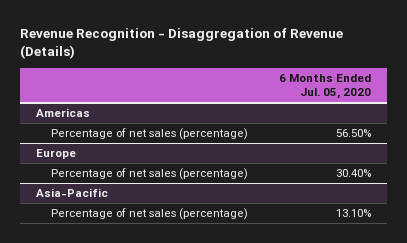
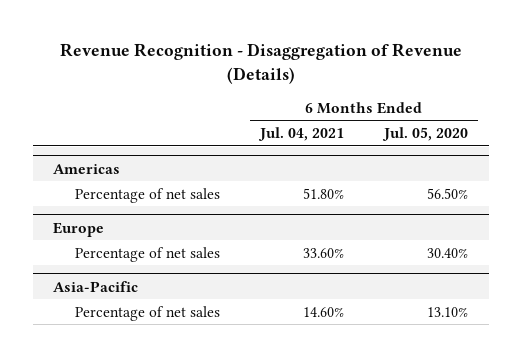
- | 6 Months Ended Jul. 05, 2020
+ | 6 Months Ended Jul. 04, 2021 | 6 Months Ended Jul. 05, 2020
@ Americas
- Percentage of net sales (percentage) | 56.50%
+ Percentage of net sales | 51.80% | 56.50%
@ Europe
- Percentage of net sales (percentage) | 30.40%
+ Percentage of net sales | 33.60% | 30.40%
@ Asia-Pacific
- Percentage of net sales (percentage) | 13.10%
+ Percentage of net sales | 14.60% | 13.10%

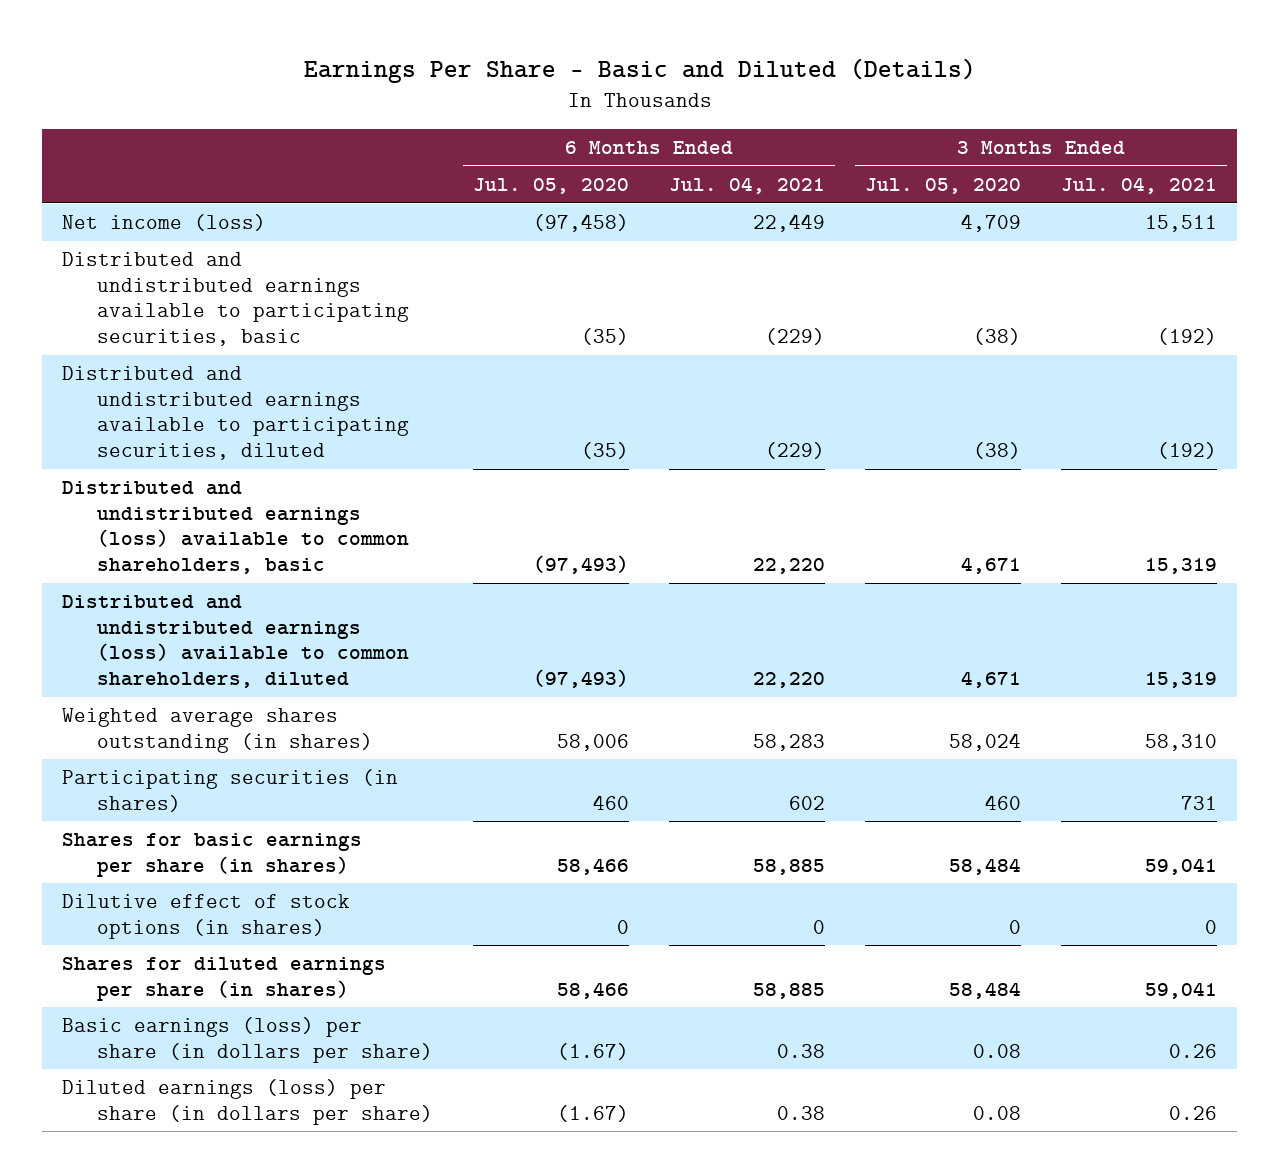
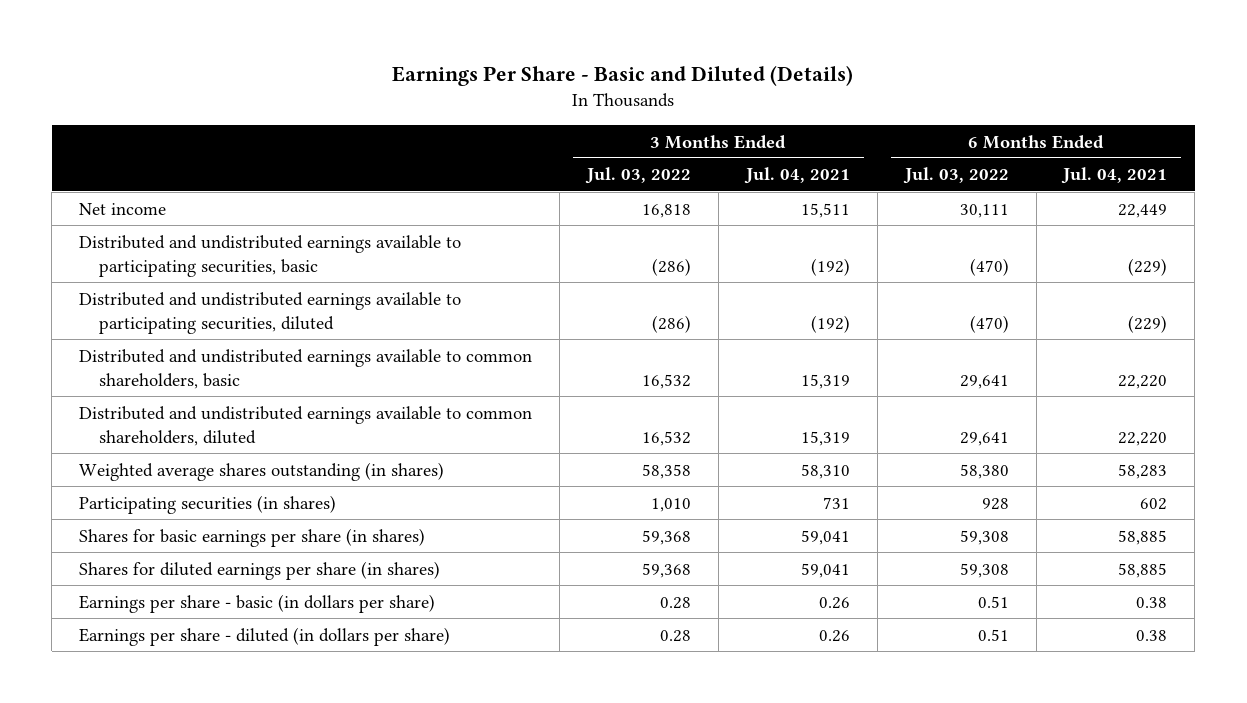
- | 6 Months Ended Jul. 05, 2020 | 6 Months Ended Jul. 04, 2021 | 3 Months Ended Jul. 05, 2020 | 3 Months Ended Jul. 04, 2021
+ | 3 Months Ended Jul. 03, 2022 | 3 Months Ended Jul. 04, 2021 | 6 Months Ended Jul. 03, 2022 | 6 Months Ended Jul. 04, 2021
- Net income (loss) | (97,458) | 22,449 | 4,709 | 15,511
+ Net income | 16,818 | 15,511 | 30,111 | 22,449
- Distributed and undistributed earnings (loss) available to common shareholders, basic | (97,493) | 22,220 | 4,671 | 15,319
- Distributed and undistributed earnings (loss) available to common shareholders, diluted | (97,493) | 22,220 | 4,671 | 15,319
+ Distributed and undistributed earnings available to common shareholders, basic | 16,532 | 15,319 | 29,641 | 22,220
+ Distributed and undistributed earnings available to common shareholders, diluted | 16,532 | 15,319 | 29,641 | 22,220
- Dilutive effect of stock options (in shares) | 0 | 0 | 0 | 0
- Basic earnings (loss) per share (in dollars per share) | (1.67) | 0.38 | 0.08 | 0.26
- Diluted earnings (loss) per share (in dollars per share) | (1.67) | 0.38 | 0.08 | 0.26
+ Earnings per share - basic (in dollars per share) | 0.28 | 0.26 | 0.51 | 0.38
+ Earnings per share - diluted (in dollars per share) | 0.28 | 0.26 | 0.51 | 0.38

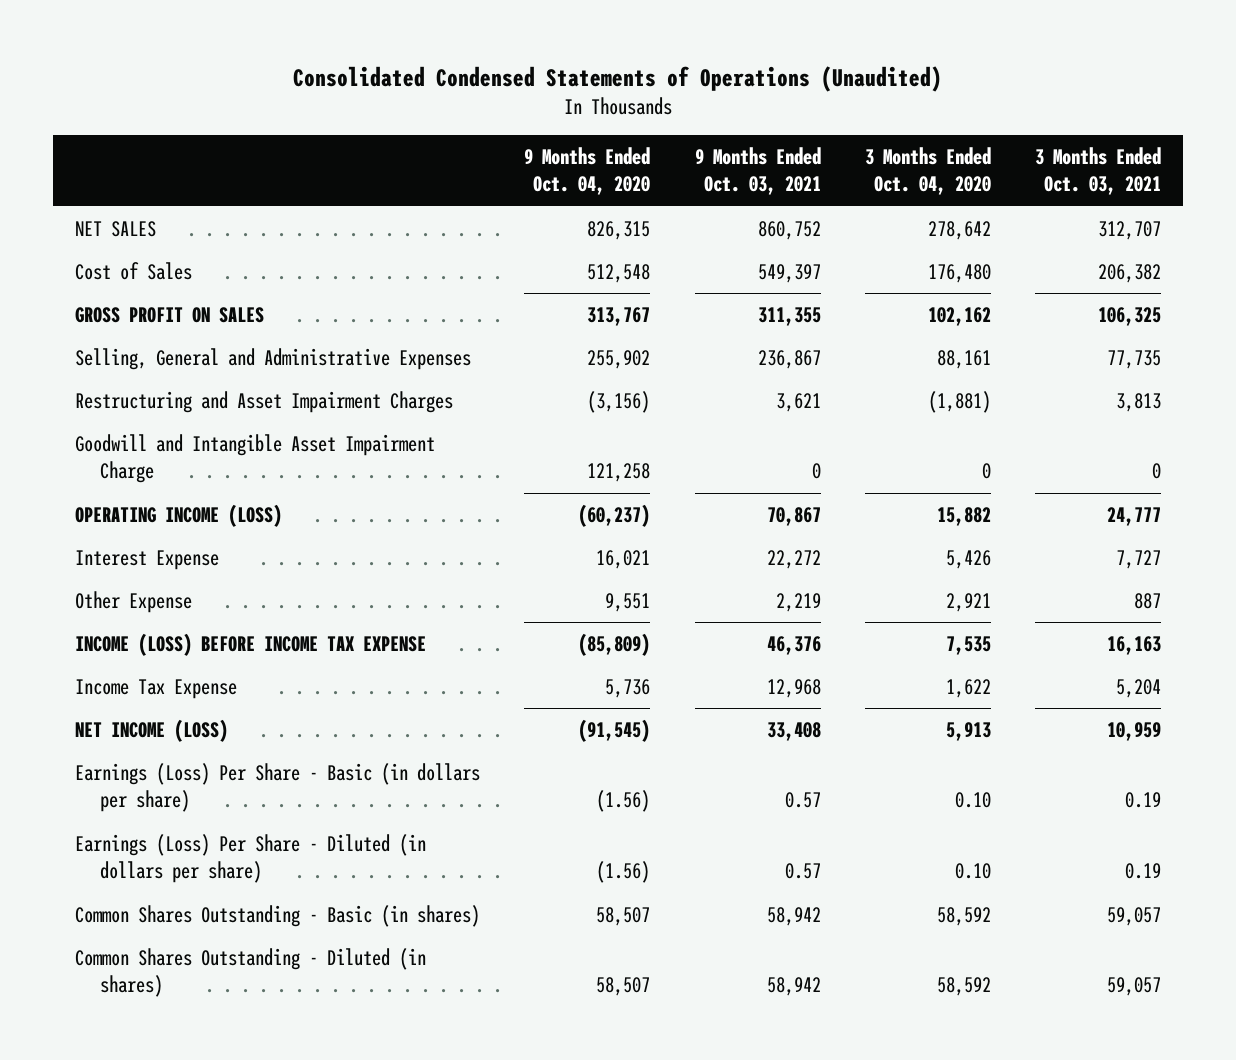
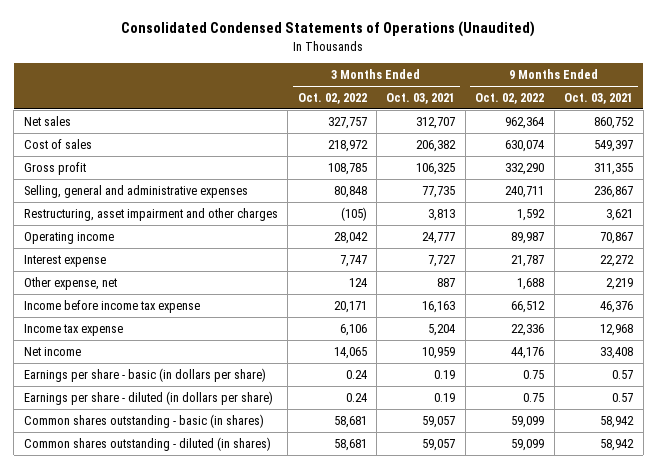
- | 9 Months Ended Oct. 04, 2020 | 9 Months Ended Oct. 03, 2021 | 3 Months Ended Oct. 04, 2020 | 3 Months Ended Oct. 03, 2021
+ | 3 Months Ended Oct. 02, 2022 | 3 Months Ended Oct. 03, 2021 | 9 Months Ended Oct. 02, 2022 | 9 Months Ended Oct. 03, 2021
- NET SALES | 826,315 | 860,752 | 278,642 | 312,707
- Cost of Sales | 512,548 | 549,397 | 176,480 | 206,382
- GROSS PROFIT ON SALES | 313,767 | 311,355 | 102,162 | 106,325
- Selling, General and Administrative Expenses | 255,902 | 236,867 | 88,161 | 77,735
- Restructuring and Asset Impairment Charges | (3,156) | 3,621 | (1,881) | 3,813
- Goodwill and Intangible Asset Impairment Charge | 121,258 | 0 | 0 | 0
- OPERATING INCOME (LOSS) | (60,237) | 70,867 | 15,882 | 24,777
- Interest Expense | 16,021 | 22,272 | 5,426 | 7,727
- Other Expense | 9,551 | 2,219 | 2,921 | 887
- INCOME (LOSS) BEFORE INCOME TAX EXPENSE | (85,809) | 46,376 | 7,535 | 16,163
- Income Tax Expense | 5,736 | 12,968 | 1,622 | 5,204
- NET INCOME (LOSS) | (91,545) | 33,408 | 5,913 | 10,959
- Earnings (Loss) Per Share - Basic (in dollars per share) | (1.56) | 0.57 | 0.10 | 0.19
- Earnings (Loss) Per Share - Diluted (in dollars per share) | (1.56) | 0.57 | 0.10 | 0.19
- Common Shares Outstanding - Basic (in shares) | 58,507 | 58,942 | 58,592 | 59,057
- Common Shares Outstanding - Diluted (in shares) | 58,507 | 58,942 | 58,592 | 59,057
+ Net sales | 327,757 | 312,707 | 962,364 | 860,752
+ Cost of sales | 218,972 | 206,382 | 630,074 | 549,397
+ Gross profit | 108,785 | 106,325 | 332,290 | 311,355
+ Selling, general and administrative expenses | 80,848 | 77,735 | 240,711 | 236,867
+ Restructuring, asset impairment and other charges | (105) | 3,813 | 1,592 | 3,621
+ Operating income | 28,042 | 24,777 | 89,987 | 70,867
+ Interest expense | 7,747 | 7,727 | 21,787 | 22,272
+ Other expense, net | 124 | 887 | 1,688 | 2,219
+ Income before income tax expense | 20,171 | 16,163 | 66,512 | 46,376
+ Income tax expense | 6,106 | 5,204 | 22,336 | 12,968
+ Net income | 14,065 | 10,959 | 44,176 | 33,408
+ Earnings per share - basic (in dollars per share) | 0.24 | 0.19 | 0.75 | 0.57
+ Earnings per share - diluted (in dollars per share) | 0.24 | 0.19 | 0.75 | 0.57
+ Common shares outstanding - basic (in shares) | 58,681 | 59,057 | 59,099 | 58,942
+ Common shares outstanding - diluted (in shares) | 58,681 | 59,057 | 59,099 | 58,942

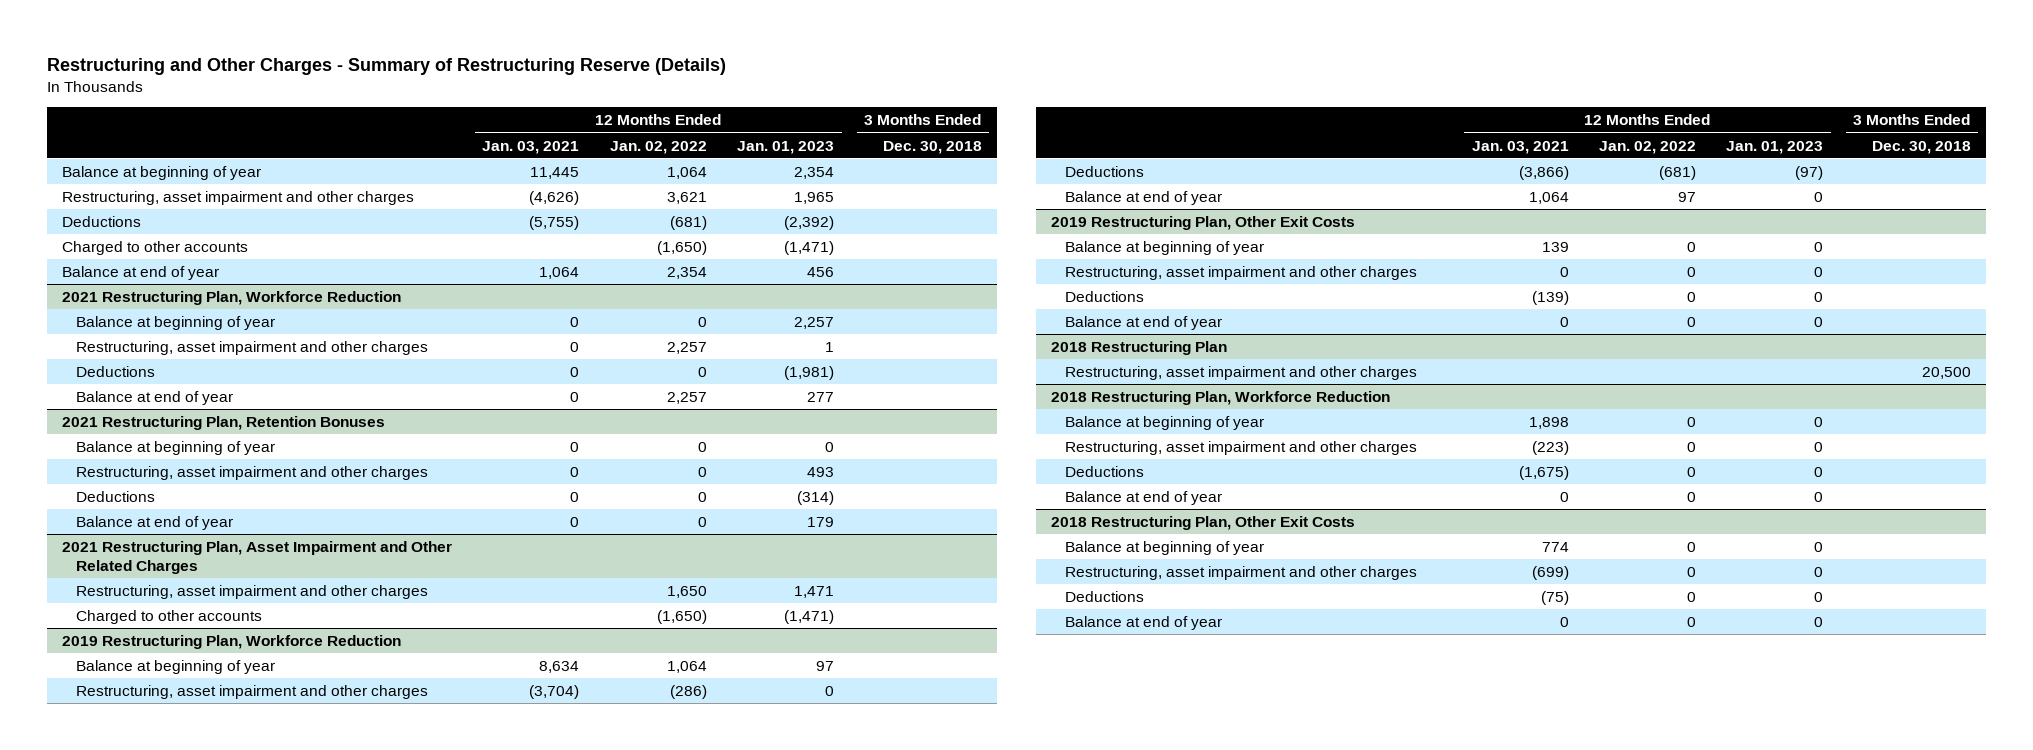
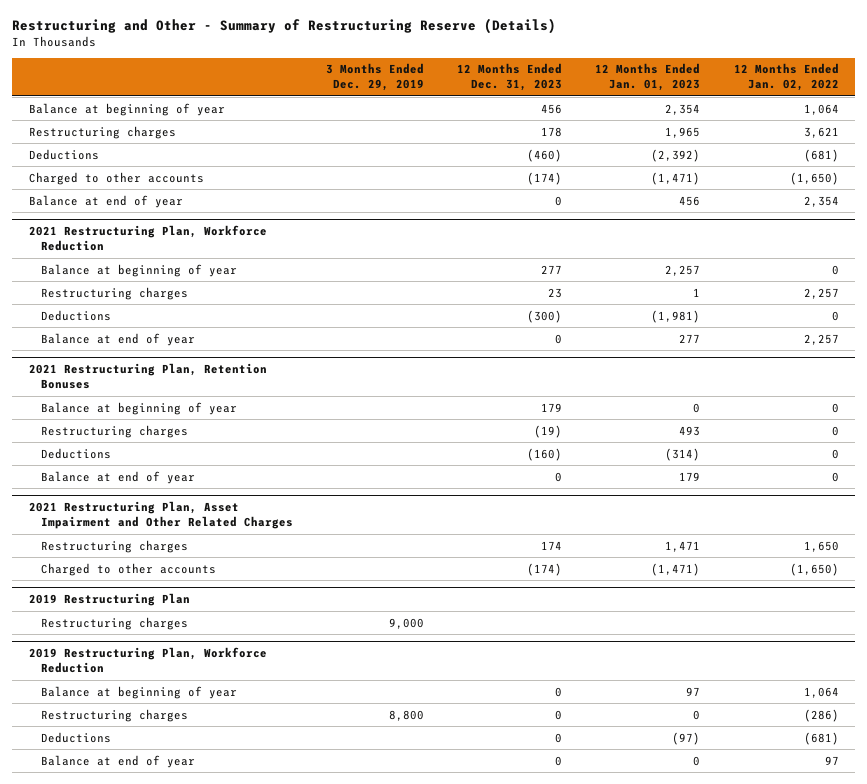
- Restructuring and Other Charges - Summary of Restructuring Reserve (Details)
+ Restructuring and Other - Summary of Restructuring Reserve (Details)
- | 12 Months Ended Jan. 03, 2021 | 12 Months Ended Jan. 02, 2022 | 12 Months Ended Jan. 01, 2023 | 3 Months Ended Dec. 30, 2018
+ | 3 Months Ended Dec. 29, 2019 | 12 Months Ended Dec. 31, 2023 | 12 Months Ended Jan. 01, 2023 | 12 Months Ended Jan. 02, 2022
- Restructuring, asset impairment and other charges | (4,626) | 3,621 | 1,965 |
+ Restructuring charges | | 178 | 1,965 | 3,621
@ 2021 Restructuring Plan, Workforce Reduction
- Restructuring, asset impairment and other charges | 0 | 2,257 | 1 |
+ Restructuring charges | | 23 | 1 | 2,257
@ 2021 Restructuring Plan, Retention Bonuses
- Restructuring, asset impairment and other charges | 0 | 0 | 493 |
+ Restructuring charges | | (19) | 493 | 0
@ 2021 Restructuring Plan, Asset Impairment and Other Related Charges
- Restructuring, asset impairment and other charges | | 1,650 | 1,471 |
+ Restructuring charges | | 174 | 1,471 | 1,650
+ 2019 Restructuring Plan
+ Restructuring charges | 9,000 | | |
@ 2019 Restructuring Plan, Workforce Reduction
- Restructuring, asset impairment and other charges | (3,704) | (286) | 0 |
+ Restructuring charges | 8,800 | 0 | 0 | (286)
- 2019 Restructuring Plan, Other Exit Costs
- Balance at beginning of year | 139 | 0 | 0 |
- Restructuring, asset impairment and other charges | 0 | 0 | 0 |
- Deductions | (139) | 0 | 0 |
- Balance at end of year | 0 | 0 | 0 |
- 2018 Restructuring Plan
- Restructuring, asset impairment and other charges | | | | 20,500
- 2018 Restructuring Plan, Workforce Reduction
- Balance at beginning of year | 1,898 | 0 | 0 |
- Restructuring, asset impairment and other charges | (223) | 0 | 0 |
- Deductions | (1,675) | 0 | 0 |
- Balance at end of year | 0 | 0 | 0 |
- 2018 Restructuring Plan, Other Exit Costs
- Balance at beginning of year | 774 | 0 | 0 |
- Restructuring, asset impairment and other charges | (699) | 0 | 0 |
- Deductions | (75) | 0 | 0 |
- Balance at end of year | 0 | 0 | 0 |

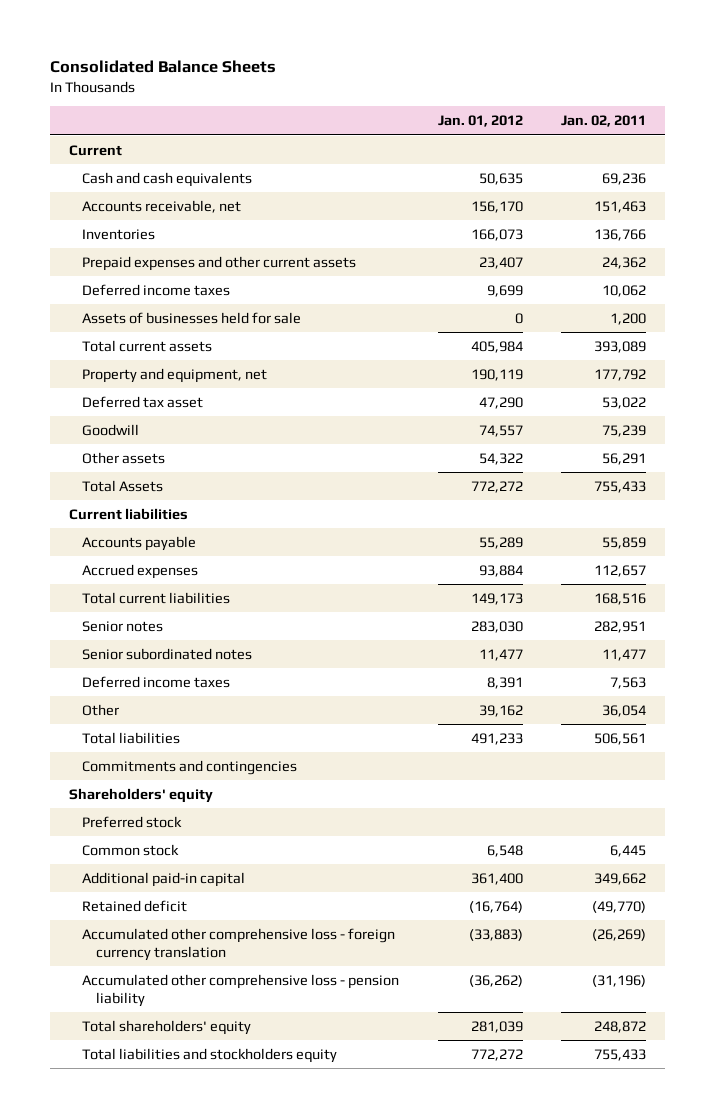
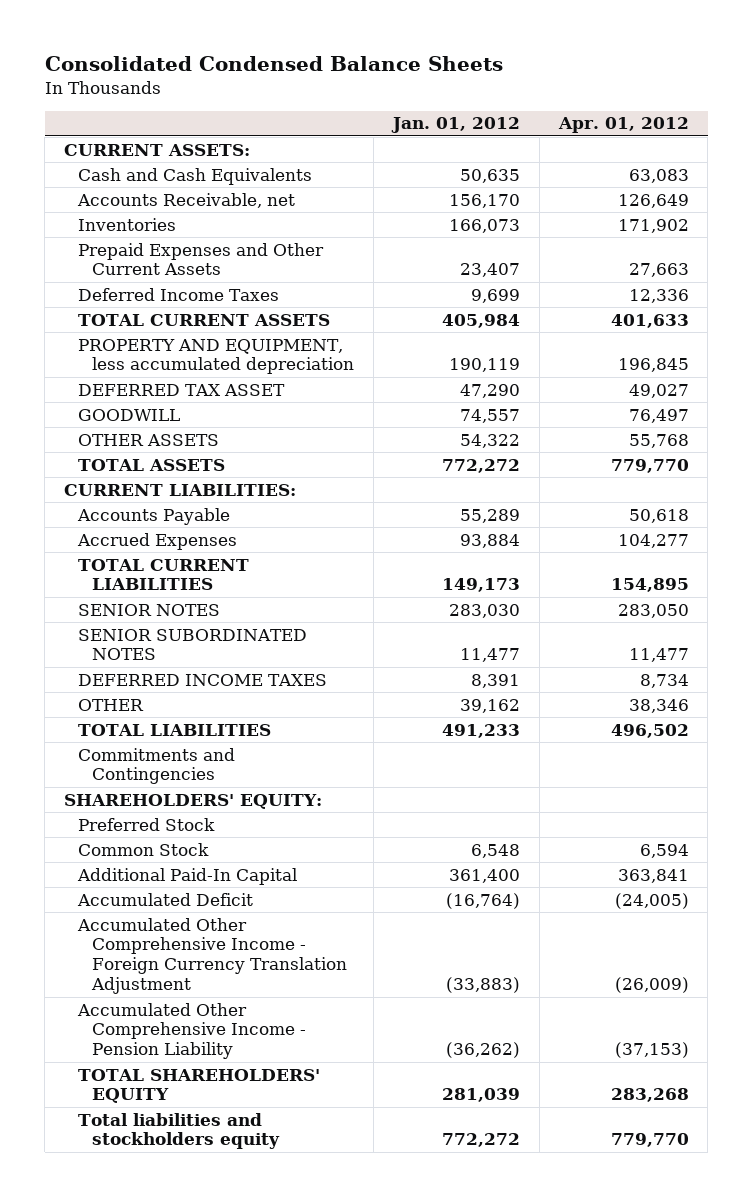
- Consolidated Balance Sheets
+ Consolidated Condensed Balance Sheets
- | Jan. 01, 2012 | Jan. 02, 2011
+ | Jan. 01, 2012 | Apr. 01, 2012
- Current
- Cash and cash equivalents | 50,635 | 69,236
- Accounts receivable, net | 156,170 | 151,463
+ CURRENT ASSETS:
+ Cash and Cash Equivalents | 50,635 | 63,083
+ Accounts Receivable, net | 156,170 | 126,649
- Prepaid expenses and other current assets | 23,407 | 24,362
- Deferred income taxes | 9,699 | 10,062
- Assets of businesses held for sale | 0 | 1,200
- Total current assets | 405,984 | 393,089
- Property and equipment, net | 190,119 | 177,792
- Deferred tax asset | 47,290 | 53,022
- Goodwill | 74,557 | 75,239
- Other assets | 54,322 | 56,291
- Total Assets | 772,272 | 755,433
- Current liabilities
- Accounts payable | 55,289 | 55,859
- Accrued expenses | 93,884 | 112,657
- Total current liabilities | 149,173 | 168,516
- Senior notes | 283,030 | 282,951
- Senior subordinated notes | 11,477 | 11,477
- Deferred income taxes | 8,391 | 7,563
- Other | 39,162 | 36,054
- Total liabilities | 491,233 | 506,561
- Commitments and contingencies
- Shareholders' equity
- Preferred stock
- Common stock | 6,548 | 6,445
- Additional paid-in capital | 361,400 | 349,662
- Retained deficit | (16,764) | (49,770)
- Accumulated other comprehensive loss - foreign currency translation | (33,883) | (26,269)
- Accumulated other comprehensive loss - pension liability | (36,262) | (31,196)
- Total shareholders' equity | 281,039 | 248,872
+ Prepaid Expenses and Other Current Assets | 23,407 | 27,663
+ Deferred Income Taxes | 9,699 | 12,336
+ TOTAL CURRENT ASSETS | 405,984 | 401,633
+ PROPERTY AND EQUIPMENT, less accumulated depreciation | 190,119 | 196,845
+ DEFERRED TAX ASSET | 47,290 | 49,027
+ GOODWILL | 74,557 | 76,497
+ OTHER ASSETS | 54,322 | 55,768
+ TOTAL ASSETS | 772,272 | 779,770
+ CURRENT LIABILITIES:
+ Accounts Payable | 55,289 | 50,618
+ Accrued Expenses | 93,884 | 104,277
+ TOTAL CURRENT LIABILITIES | 149,173 | 154,895
+ SENIOR NOTES | 283,030 | 283,050
+ SENIOR SUBORDINATED NOTES | 11,477 | 11,477
+ DEFERRED INCOME TAXES | 8,391 | 8,734
+ OTHER | 39,162 | 38,346
+ TOTAL LIABILITIES | 491,233 | 496,502
+ Commitments and Contingencies
+ SHAREHOLDERS' EQUITY:
+ Preferred Stock
+ Common Stock | 6,548 | 6,594
+ Additional Paid-In Capital | 361,400 | 363,841
+ Accumulated Deficit | (16,764) | (24,005)
+ Accumulated Other Comprehensive Income - Foreign Currency Translation Adjustment | (33,883) | (26,009)
+ Accumulated Other Comprehensive Income - Pension Liability | (36,262) | (37,153)
+ TOTAL SHAREHOLDERS' EQUITY | 281,039 | 283,268

